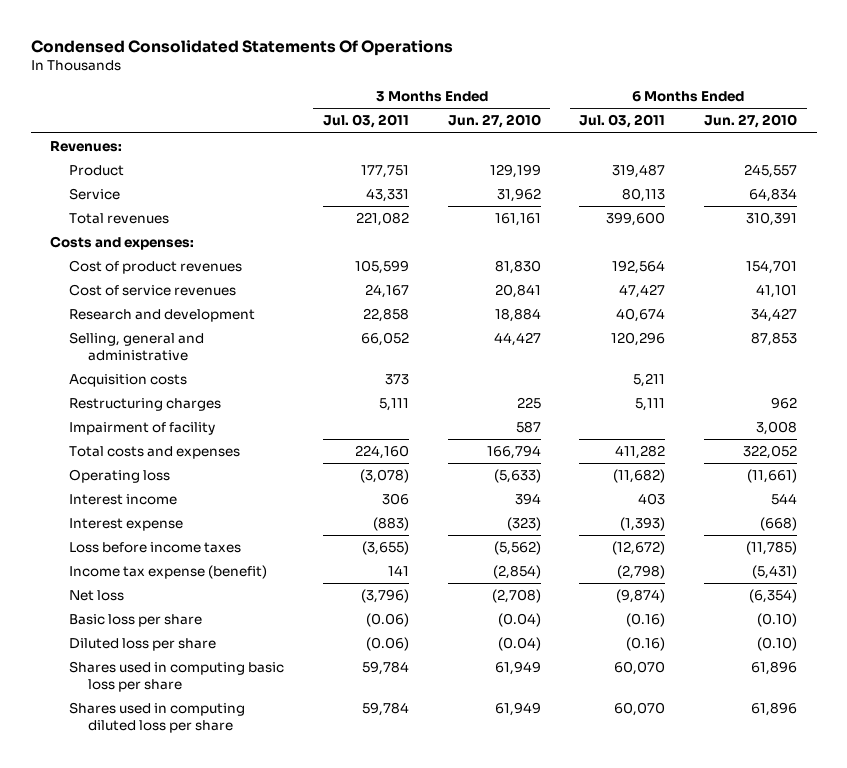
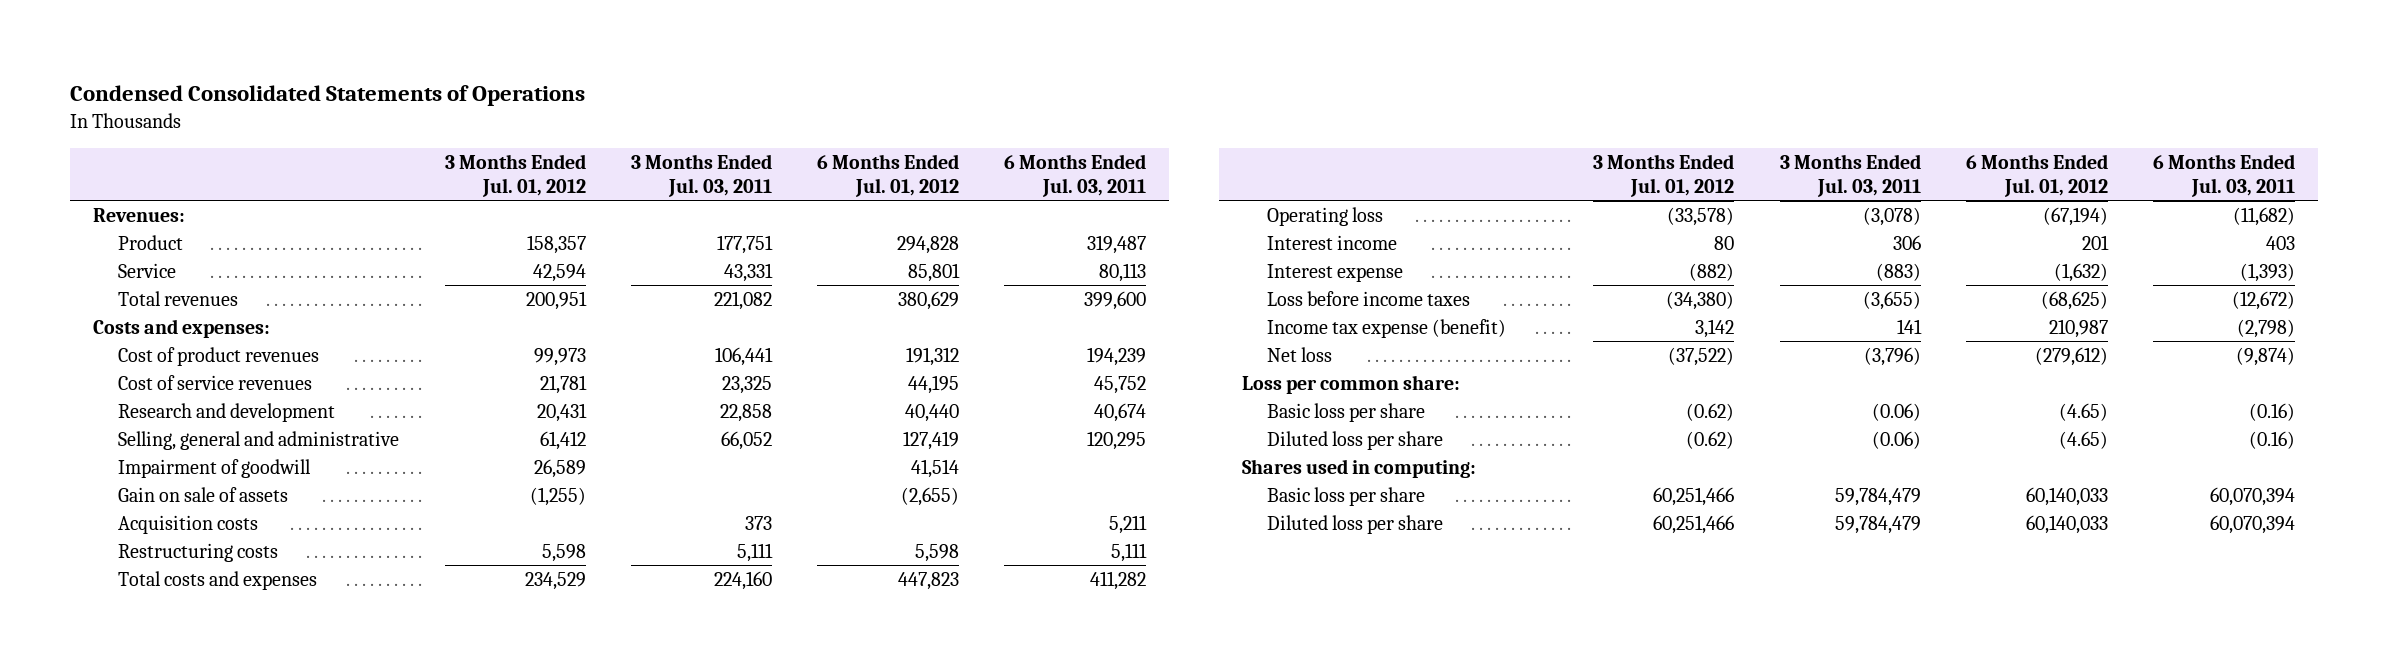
- Condensed Consolidated Statements Of Operations
+ Condensed Consolidated Statements of Operations
- | 3 Months Ended Jul. 03, 2011 | 3 Months Ended Jun. 27, 2010 | 6 Months Ended Jul. 03, 2011 | 6 Months Ended Jun. 27, 2010
+ | 3 Months Ended Jul. 01, 2012 | 3 Months Ended Jul. 03, 2011 | 6 Months Ended Jul. 01, 2012 | 6 Months Ended Jul. 03, 2011
- Cost of product revenues | 105,599 | 81,830 | 192,564 | 154,701
- Cost of service revenues | 24,167 | 20,841 | 47,427 | 41,101
+ Cost of product revenues | 99,973 | 106,441 | 191,312 | 194,239
+ Cost of service revenues | 21,781 | 23,325 | 44,195 | 45,752
- Selling, general and administrative | 66,052 | 44,427 | 120,296 | 87,853
+ Selling, general and administrative | 61,412 | 66,052 | 127,419 | 120,295
+ Impairment of goodwill | 26,589 | | 41,514 |
+ Gain on sale of assets | (1,255) | | (2,655) |
- Restructuring charges | 5,111 | 225 | 5,111 | 962
- Impairment of facility | | 587 | | 3,008
+ Restructuring costs | 5,598 | 5,111 | 5,598 | 5,111
+ Loss per common share:
- Shares used in computing basic loss per share | 59,784 | 61,949 | 60,070 | 61,896
- Shares used in computing diluted loss per share | 59,784 | 61,949 | 60,070 | 61,896
+ Shares used in computing:
+ Basic loss per share | 60,251,466 | 59,784,479 | 60,140,033 | 60,070,394
+ Diluted loss per share | 60,251,466 | 59,784,479 | 60,140,033 | 60,070,394

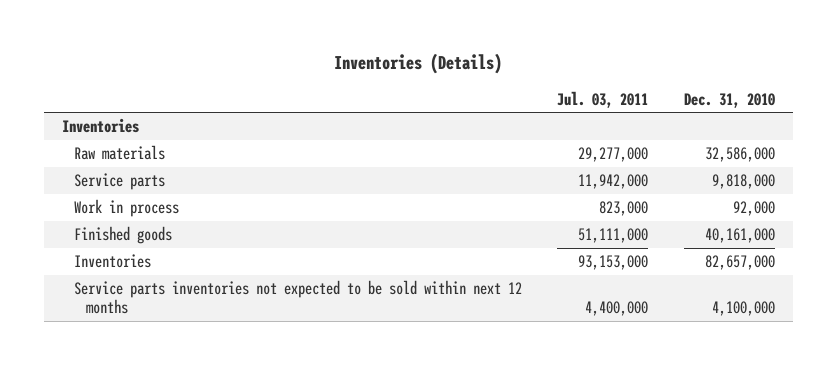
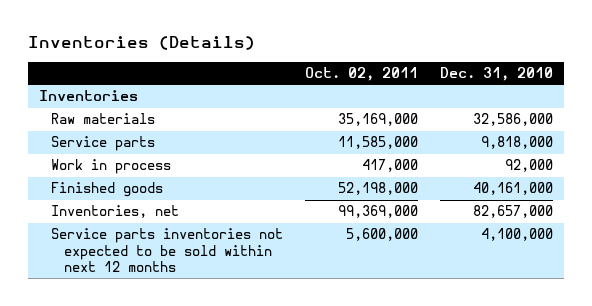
- | Jul. 03, 2011 | Dec. 31, 2010
+ | Oct. 02, 2011 | Dec. 31, 2010
- Inventories | 93,153,000 | 82,657,000
+ Inventories, net | 99,369,000 | 82,657,000

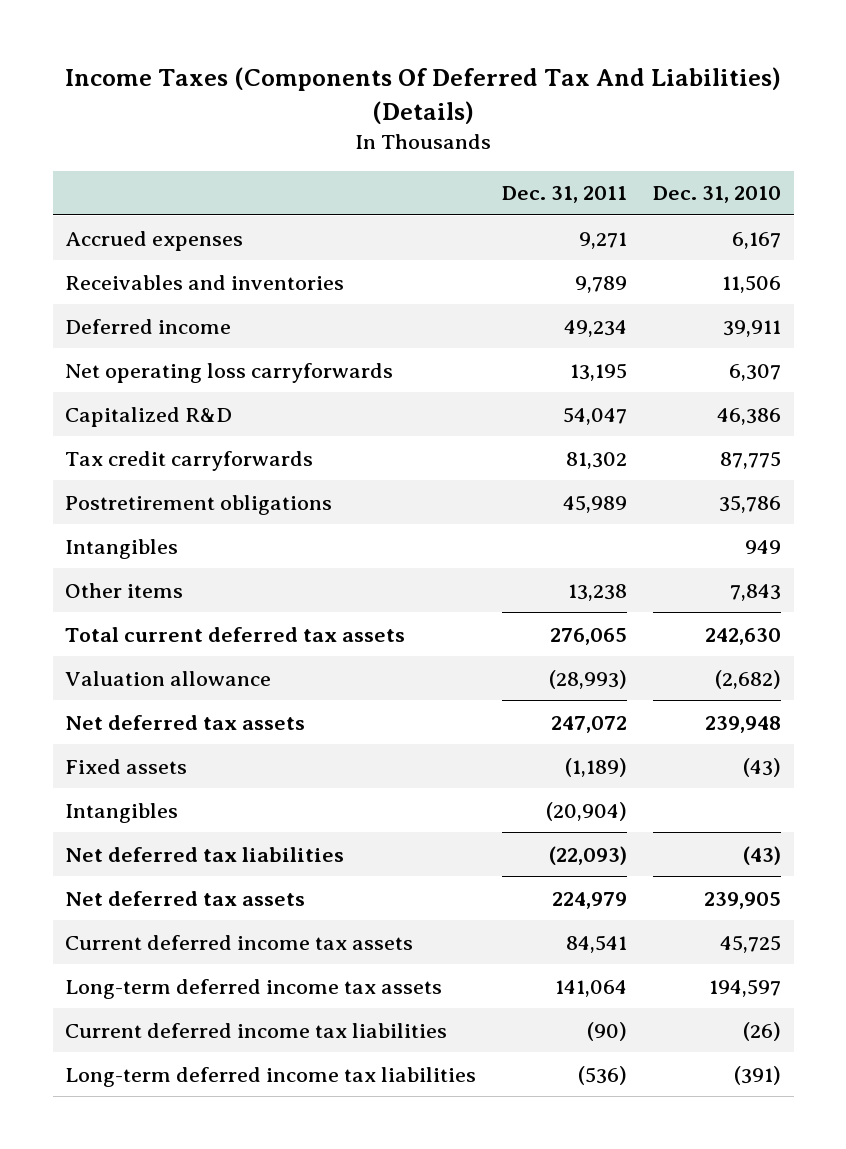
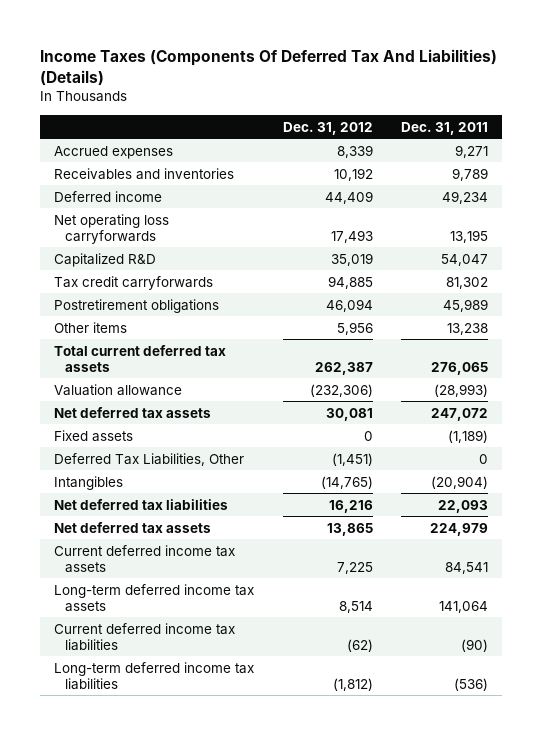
- | Dec. 31, 2011 | Dec. 31, 2010
+ | Dec. 31, 2012 | Dec. 31, 2011
- Intangibles | | 949
+ Deferred Tax Liabilities, Other | (1,451) | 0
- Net deferred tax liabilities | (22,093) | (43)
+ Net deferred tax liabilities | 16,216 | 22,093

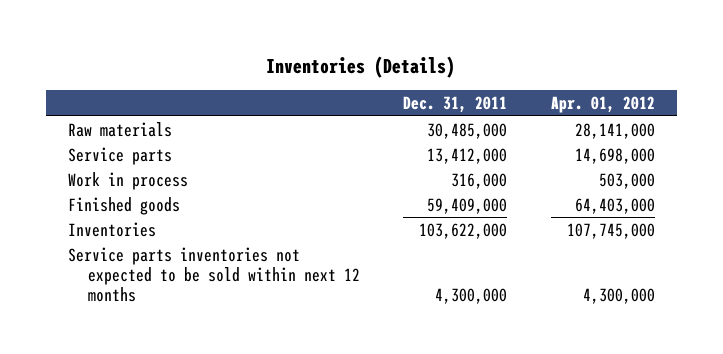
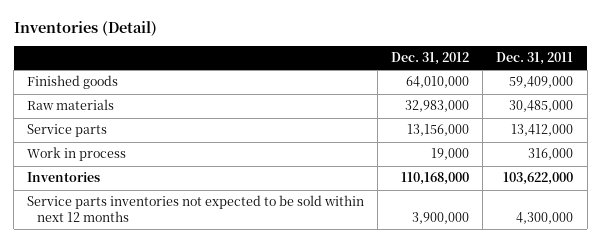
- Inventories (Details)
+ Inventories (Detail)
- | Dec. 31, 2011 | Apr. 01, 2012
+ | Dec. 31, 2012 | Dec. 31, 2011
moved up: Finished goods | 64,010,000 | 59,409,000

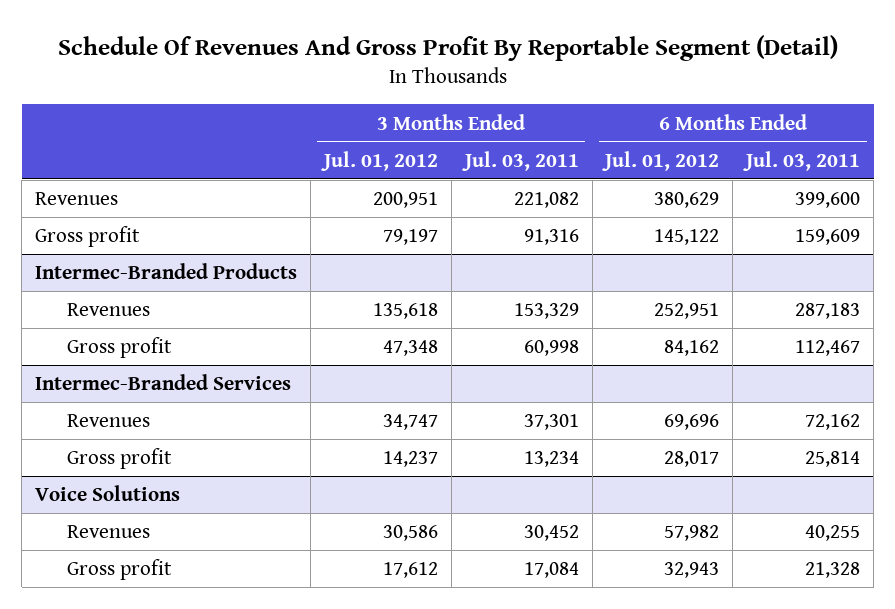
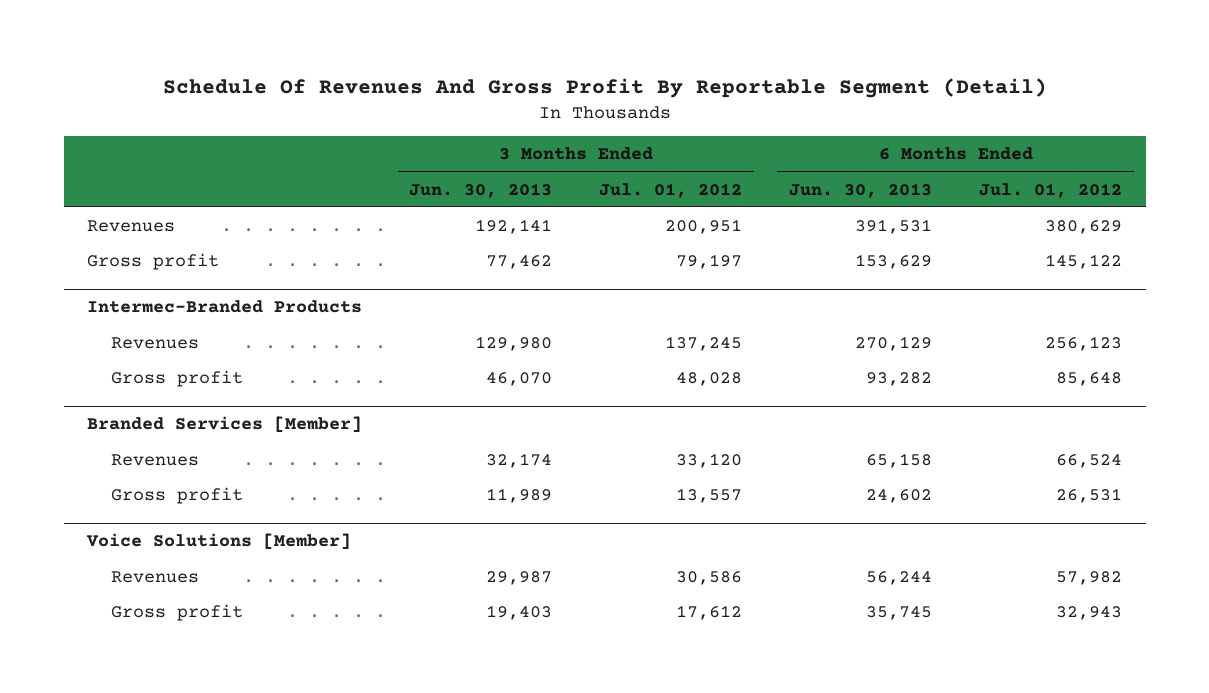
- | 3 Months Ended Jul. 01, 2012 | 3 Months Ended Jul. 03, 2011 | 6 Months Ended Jul. 01, 2012 | 6 Months Ended Jul. 03, 2011
+ | 3 Months Ended Jun. 30, 2013 | 3 Months Ended Jul. 01, 2012 | 6 Months Ended Jun. 30, 2013 | 6 Months Ended Jul. 01, 2012
@ Intermec-Branded Products
- Revenues | 135,618 | 153,329 | 252,951 | 287,183
- Gross profit | 47,348 | 60,998 | 84,162 | 112,467
- Intermec-Branded Services
- Revenues | 34,747 | 37,301 | 69,696 | 72,162
- Gross profit | 14,237 | 13,234 | 28,017 | 25,814
- Voice Solutions
@ Intermec-Branded Products
+ Revenues | 129,980 | 137,245 | 270,129 | 256,123
+ Gross profit | 46,070 | 48,028 | 93,282 | 85,648
+ Branded Services [Member]
+ Revenues | 32,174 | 33,120 | 65,158 | 66,524
+ Gross profit | 11,989 | 13,557 | 24,602 | 26,531
+ Voice Solutions [Member]

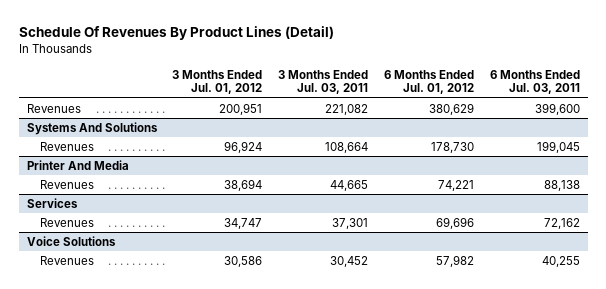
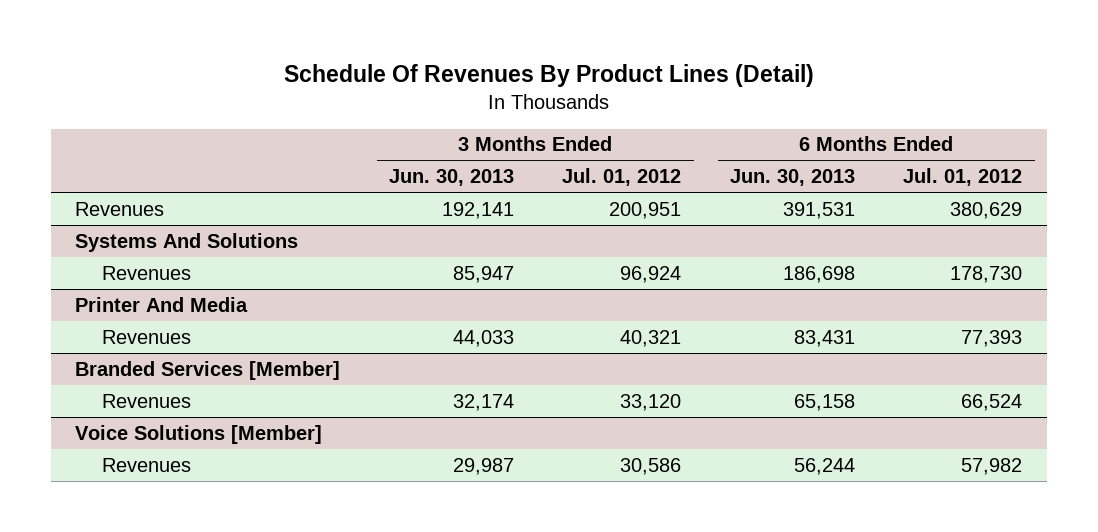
- | 3 Months Ended Jul. 01, 2012 | 3 Months Ended Jul. 03, 2011 | 6 Months Ended Jul. 01, 2012 | 6 Months Ended Jul. 03, 2011
+ | 3 Months Ended Jun. 30, 2013 | 3 Months Ended Jul. 01, 2012 | 6 Months Ended Jun. 30, 2013 | 6 Months Ended Jul. 01, 2012
@ Printer And Media
- Revenues | 38,694 | 44,665 | 74,221 | 88,138
- Services
- Revenues | 34,747 | 37,301 | 69,696 | 72,162
- Voice Solutions
@ Printer And Media
+ Revenues | 44,033 | 40,321 | 83,431 | 77,393
+ Branded Services [Member]
+ Revenues | 32,174 | 33,120 | 65,158 | 66,524
+ Voice Solutions [Member]

